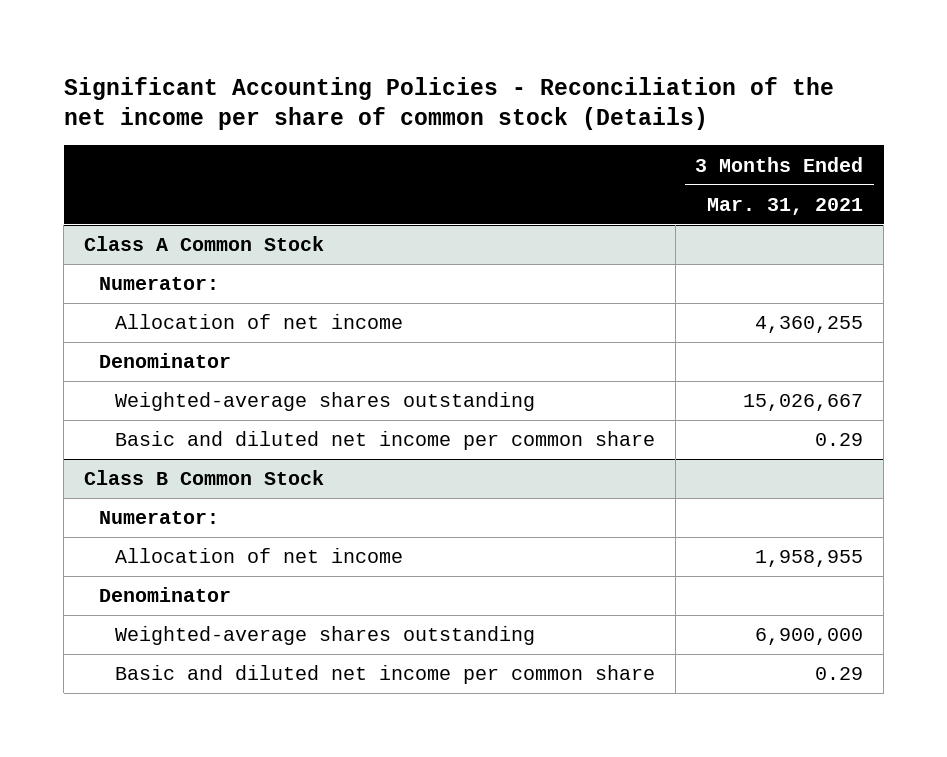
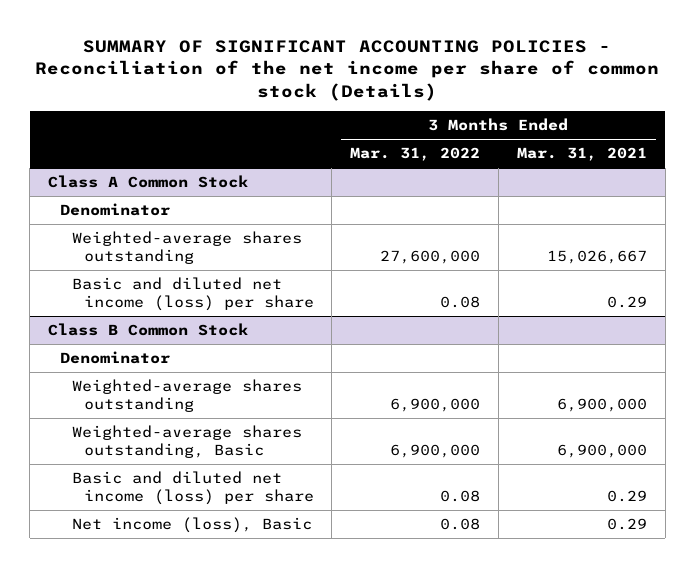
- Significant Accounting Policies - Reconciliation of the net income per share of common stock (Details)
+ SUMMARY OF SIGNIFICANT ACCOUNTING POLICIES - Reconciliation of the net income per share of common stock (Details)
- | 3 Months Ended Mar. 31, 2021
+ | 3 Months Ended Mar. 31, 2022 | 3 Months Ended Mar. 31, 2021
@ Class A Common Stock
- Numerator:
- Allocation of net income | 4,360,255
- Basic and diluted net income per common share | 0.29
+ Basic and diluted net income (loss) per share | 0.08 | 0.29
@ Class B Common Stock
- Numerator:
- Allocation of net income | 1,958,955
- Basic and diluted net income per common share | 0.29
+ Weighted-average shares outstanding, Basic | 6,900,000 | 6,900,000
+ Basic and diluted net income (loss) per share | 0.08 | 0.29
+ Net income (loss), Basic | 0.08 | 0.29

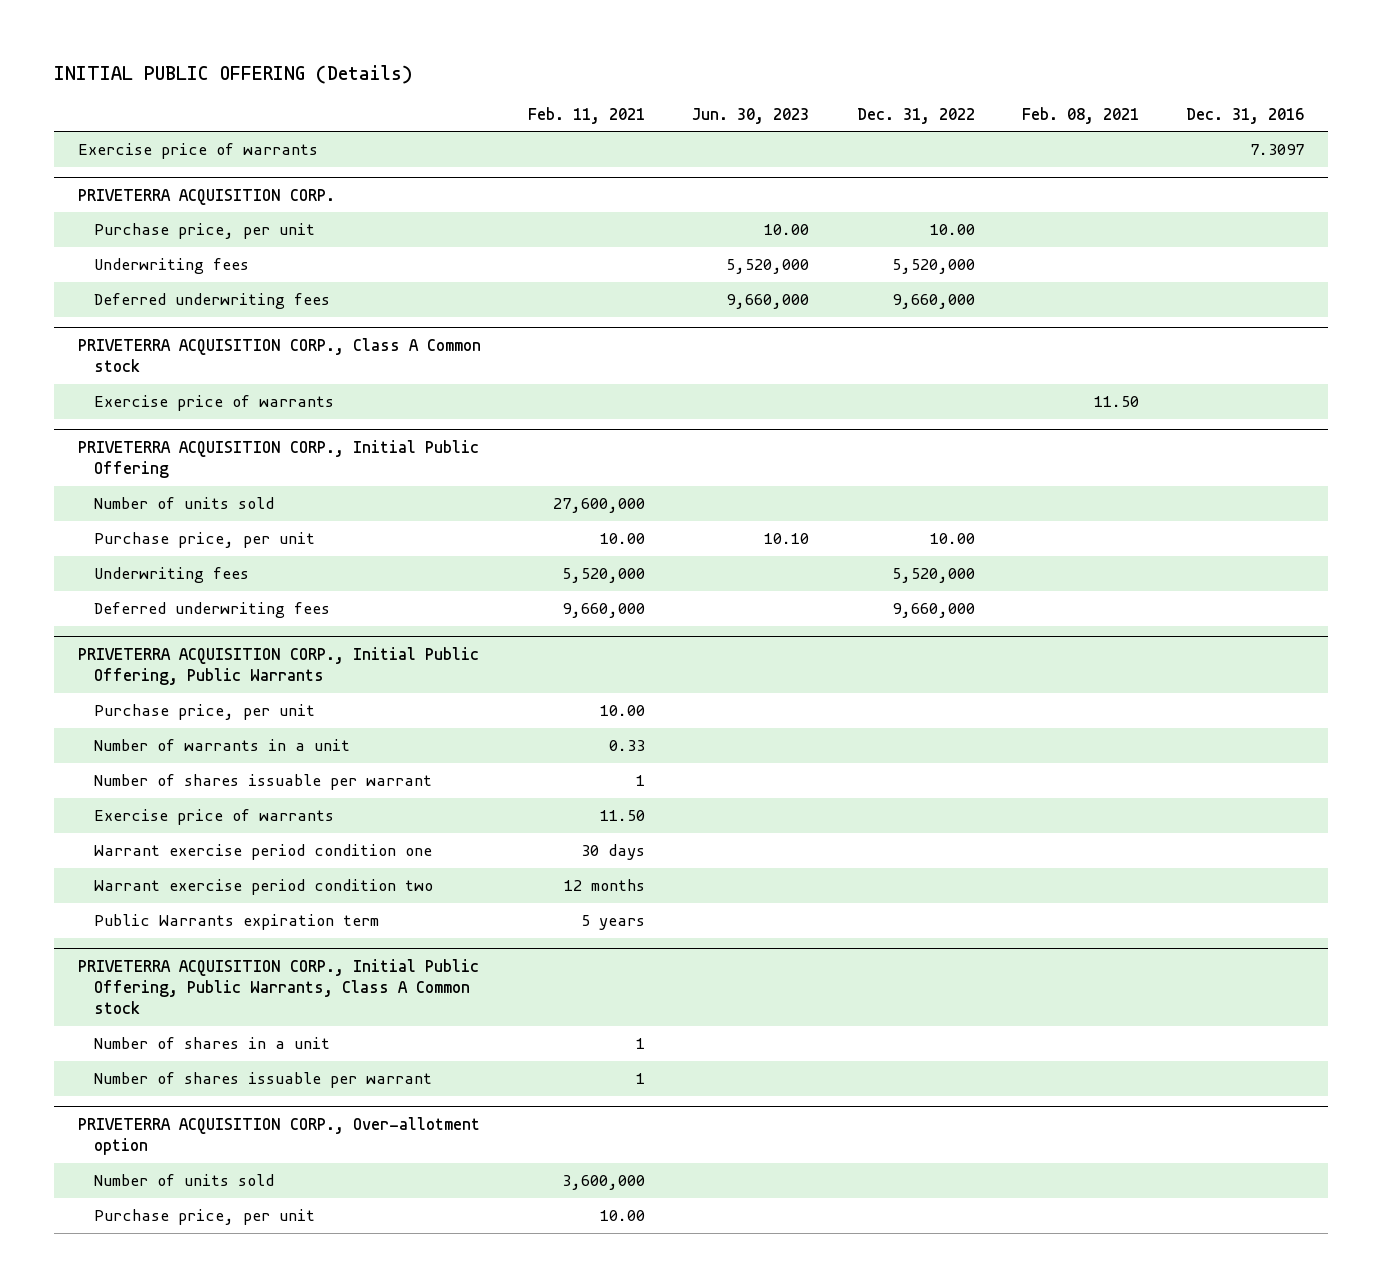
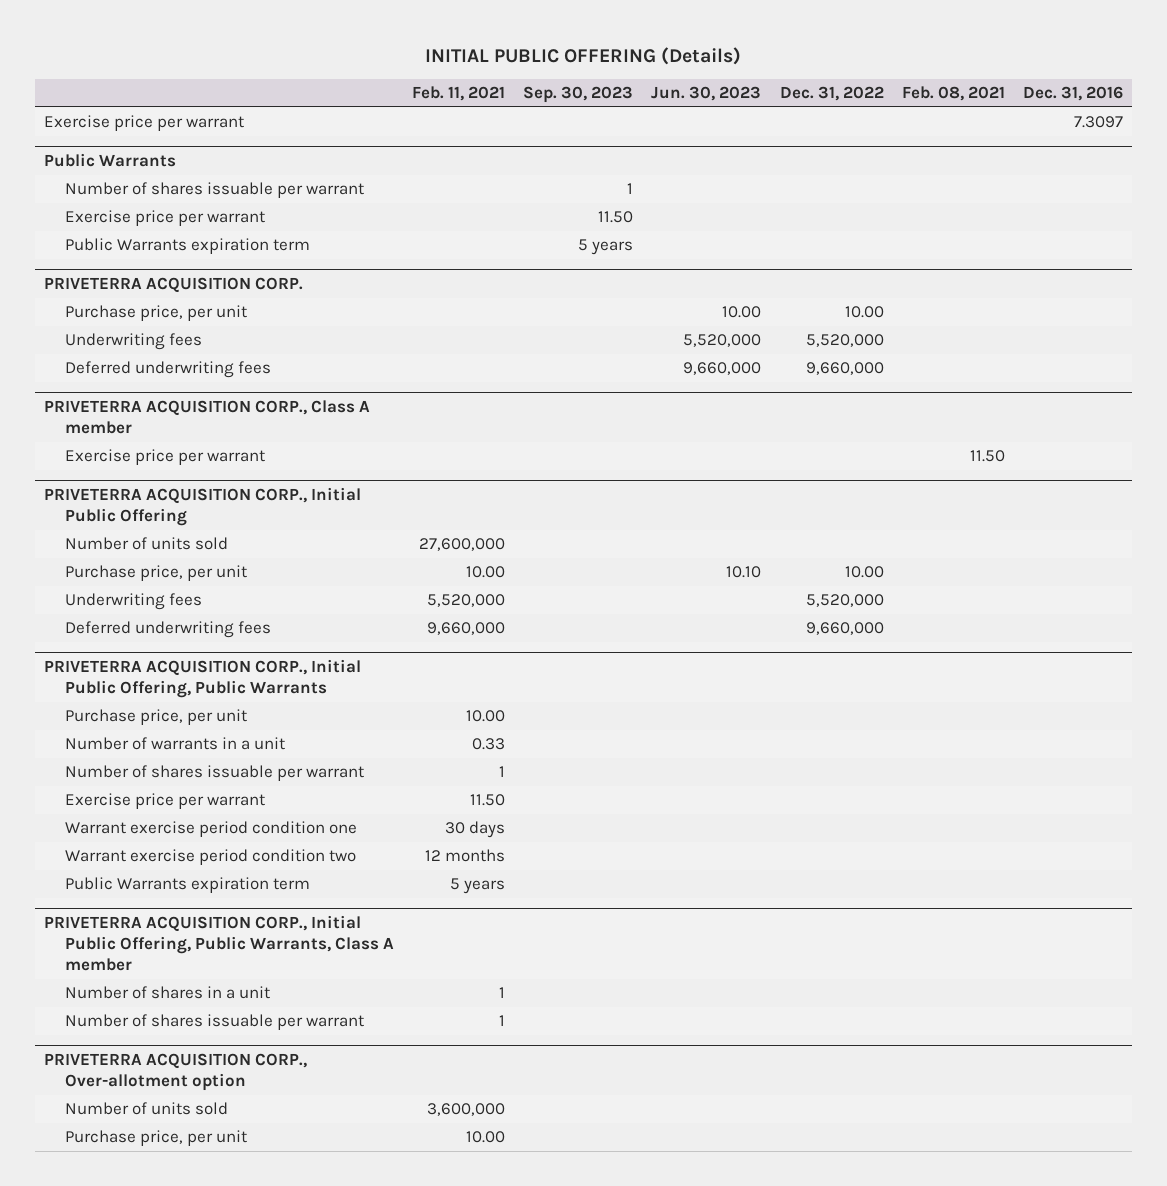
- | Feb. 11, 2021 | Jun. 30, 2023 | Dec. 31, 2022 | Feb. 08, 2021 | Dec. 31, 2016
+ | Feb. 11, 2021 | Sep. 30, 2023 | Jun. 30, 2023 | Dec. 31, 2022 | Feb. 08, 2021 | Dec. 31, 2016
- Exercise price of warrants | | | | | 7.3097
+ Exercise price per warrant | | | | | | 7.3097
+ Public Warrants
+ Number of shares issuable per warrant | | 1 | | | |
+ Exercise price per warrant | | 11.50 | | | |
+ Public Warrants expiration term | | 5 years | | | |
- PRIVETERRA ACQUISITION CORP., Class A Common stock
- Exercise price of warrants | | | | 11.50 |
+ PRIVETERRA ACQUISITION CORP., Class A member
+ Exercise price per warrant | | | | | 11.50 |
@ PRIVETERRA ACQUISITION CORP., Initial Public Offering, Public Warrants
- Exercise price of warrants | 11.50 | | | |
+ Exercise price per warrant | 11.50 | | | | |
- PRIVETERRA ACQUISITION CORP., Initial Public Offering, Public Warrants, Class A Common stock
+ PRIVETERRA ACQUISITION CORP., Initial Public Offering, Public Warrants, Class A member

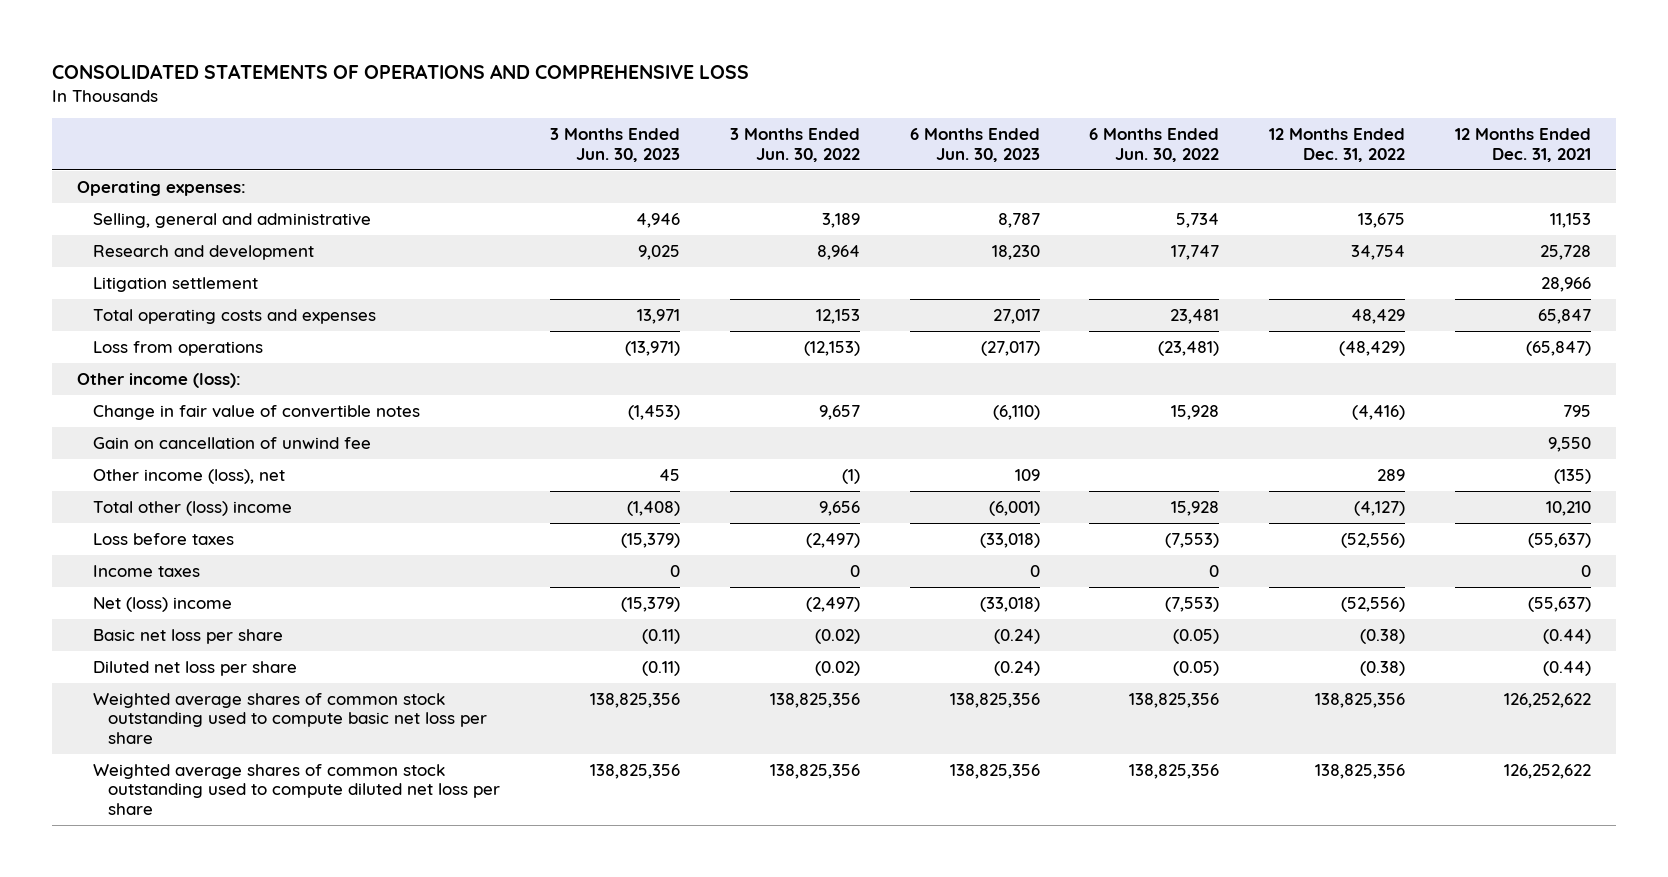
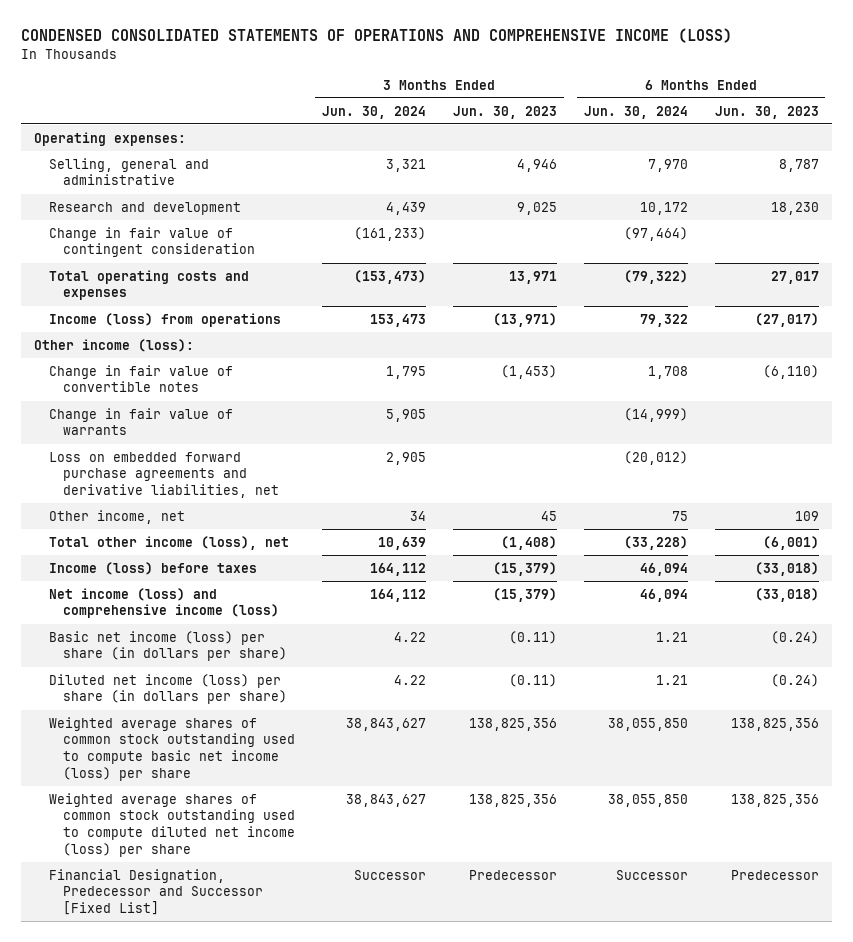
- CONSOLIDATED STATEMENTS OF OPERATIONS AND COMPREHENSIVE LOSS
+ CONDENSED CONSOLIDATED STATEMENTS OF OPERATIONS AND COMPREHENSIVE INCOME (LOSS)
- | 3 Months Ended Jun. 30, 2023 | 3 Months Ended Jun. 30, 2022 | 6 Months Ended Jun. 30, 2023 | 6 Months Ended Jun. 30, 2022 | 12 Months Ended Dec. 31, 2022 | 12 Months Ended Dec. 31, 2021
+ | 3 Months Ended Jun. 30, 2024 | 3 Months Ended Jun. 30, 2023 | 6 Months Ended Jun. 30, 2024 | 6 Months Ended Jun. 30, 2023
- Litigation settlement | | | | | | 28,966
+ Change in fair value of contingent consideration | (161,233) | | (97,464) |
- Loss from operations | (13,971) | (12,153) | (27,017) | (23,481) | (48,429) | (65,847)
+ Income (loss) from operations | 153,473 | (13,971) | 79,322 | (27,017)
- Gain on cancellation of unwind fee | | | | | | 9,550
- Other income (loss), net | 45 | (1) | 109 | | 289 | (135)
- Total other (loss) income | (1,408) | 9,656 | (6,001) | 15,928 | (4,127) | 10,210
- Loss before taxes | (15,379) | (2,497) | (33,018) | (7,553) | (52,556) | (55,637)
- Income taxes | 0 | 0 | 0 | 0 | | 0
- Net (loss) income | (15,379) | (2,497) | (33,018) | (7,553) | (52,556) | (55,637)
- Basic net loss per share | (0.11) | (0.02) | (0.24) | (0.05) | (0.38) | (0.44)
- Diluted net loss per share | (0.11) | (0.02) | (0.24) | (0.05) | (0.38) | (0.44)
- Weighted average shares of common stock outstanding used to compute basic net loss per share | 138,825,356 | 138,825,356 | 138,825,356 | 138,825,356 | 138,825,356 | 126,252,622
- Weighted average shares of common stock outstanding used to compute diluted net loss per share | 138,825,356 | 138,825,356 | 138,825,356 | 138,825,356 | 138,825,356 | 126,252,622
+ Change in fair value of warrants | 5,905 | | (14,999) |
+ Loss on embedded forward purchase agreements and derivative liabilities, net | 2,905 | | (20,012) |
+ Other income, net | 34 | 45 | 75 | 109
+ Total other income (loss), net | 10,639 | (1,408) | (33,228) | (6,001)
+ Income (loss) before taxes | 164,112 | (15,379) | 46,094 | (33,018)
+ Net income (loss) and comprehensive income (loss) | 164,112 | (15,379) | 46,094 | (33,018)
+ Basic net income (loss) per share (in dollars per share) | 4.22 | (0.11) | 1.21 | (0.24)
+ Diluted net income (loss) per share (in dollars per share) | 4.22 | (0.11) | 1.21 | (0.24)
+ Weighted average shares of common stock outstanding used to compute basic net income (loss) per share | 38,843,627 | 138,825,356 | 38,055,850 | 138,825,356
+ Weighted average shares of common stock outstanding used to compute diluted net income (loss) per share | 38,843,627 | 138,825,356 | 38,055,850 | 138,825,356
+ Financial Designation, Predecessor and Successor [Fixed List] | Successor | Predecessor | Successor | Predecessor

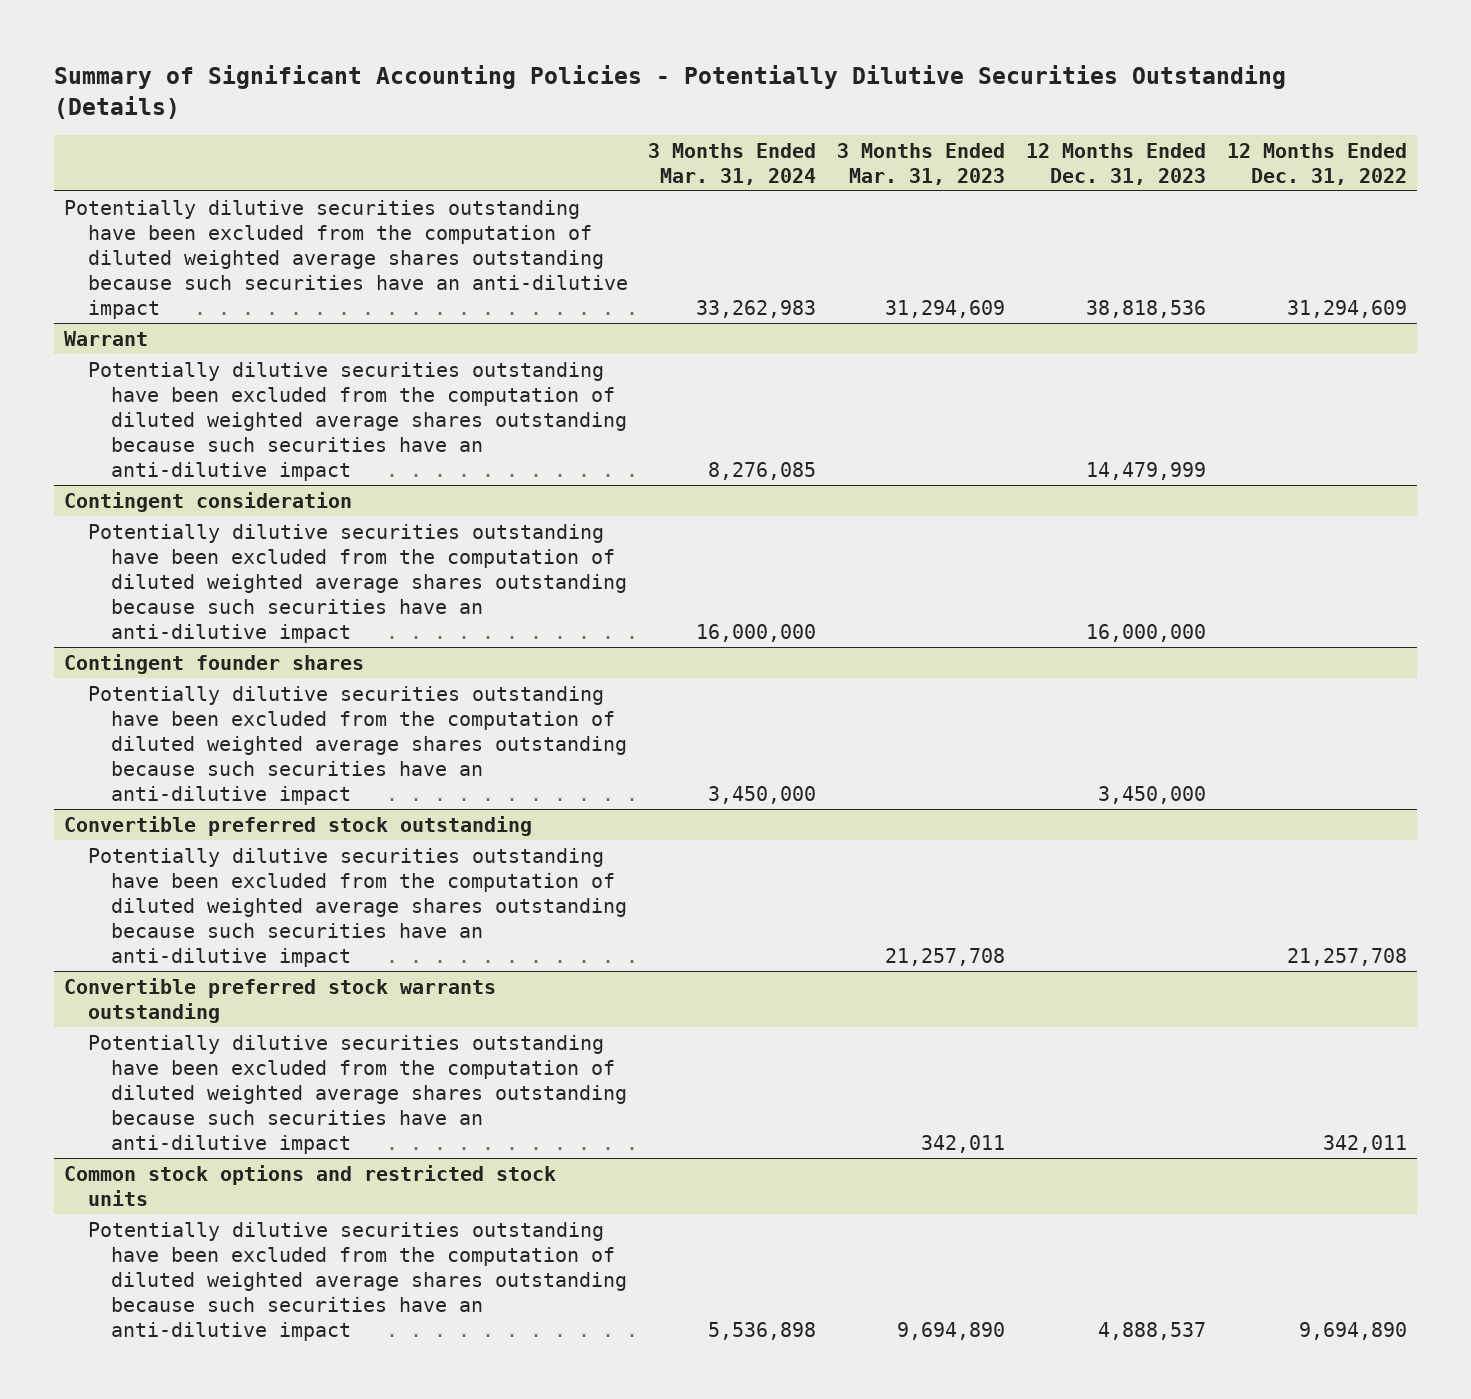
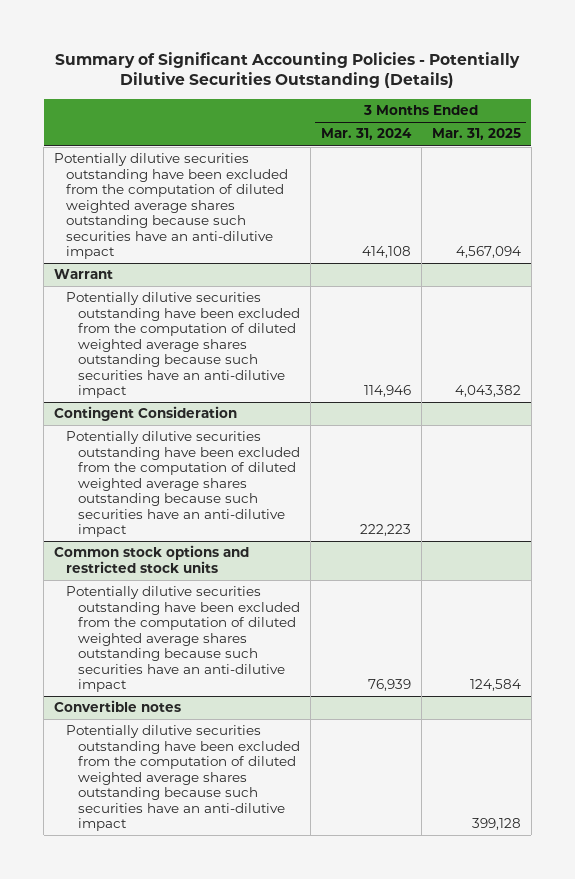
- | 3 Months Ended Mar. 31, 2024 | 3 Months Ended Mar. 31, 2023 | 12 Months Ended Dec. 31, 2023 | 12 Months Ended Dec. 31, 2022
+ | 3 Months Ended Mar. 31, 2024 | 3 Months Ended Mar. 31, 2025
- Potentially dilutive securities outstanding have been excluded from the computation of diluted weighted average shares outstanding because such securities have an anti-dilutive impact | 33,262,983 | 31,294,609 | 38,818,536 | 31,294,609
+ Potentially dilutive securities outstanding have been excluded from the computation of diluted weighted average shares outstanding because such securities have an anti-dilutive impact | 414,108 | 4,567,094
@ Warrant
- Potentially dilutive securities outstanding have been excluded from the computation of diluted weighted average shares outstanding because such securities have an anti-dilutive impact | 8,276,085 | | 14,479,999 |
- Contingent consideration
- Potentially dilutive securities outstanding have been excluded from the computation of diluted weighted average shares outstanding because such securities have an anti-dilutive impact | 16,000,000 | | 16,000,000 |
- Contingent founder shares
- Potentially dilutive securities outstanding have been excluded from the computation of diluted weighted average shares outstanding because such securities have an anti-dilutive impact | 3,450,000 | | 3,450,000 |
- Convertible preferred stock outstanding
- Potentially dilutive securities outstanding have been excluded from the computation of diluted weighted average shares outstanding because such securities have an anti-dilutive impact | | 21,257,708 | | 21,257,708
- Convertible preferred stock warrants outstanding
- Potentially dilutive securities outstanding have been excluded from the computation of diluted weighted average shares outstanding because such securities have an anti-dilutive impact | | 342,011 | | 342,011
@ Warrant
+ Potentially dilutive securities outstanding have been excluded from the computation of diluted weighted average shares outstanding because such securities have an anti-dilutive impact | 114,946 | 4,043,382
+ Contingent Consideration
+ Potentially dilutive securities outstanding have been excluded from the computation of diluted weighted average shares outstanding because such securities have an anti-dilutive impact | 222,223 |
@ Common stock options and restricted stock units
- Potentially dilutive securities outstanding have been excluded from the computation of diluted weighted average shares outstanding because such securities have an anti-dilutive impact | 5,536,898 | 9,694,890 | 4,888,537 | 9,694,890
+ Potentially dilutive securities outstanding have been excluded from the computation of diluted weighted average shares outstanding because such securities have an anti-dilutive impact | 76,939 | 124,584
+ Convertible notes
+ Potentially dilutive securities outstanding have been excluded from the computation of diluted weighted average shares outstanding because such securities have an anti-dilutive impact | | 399,128

